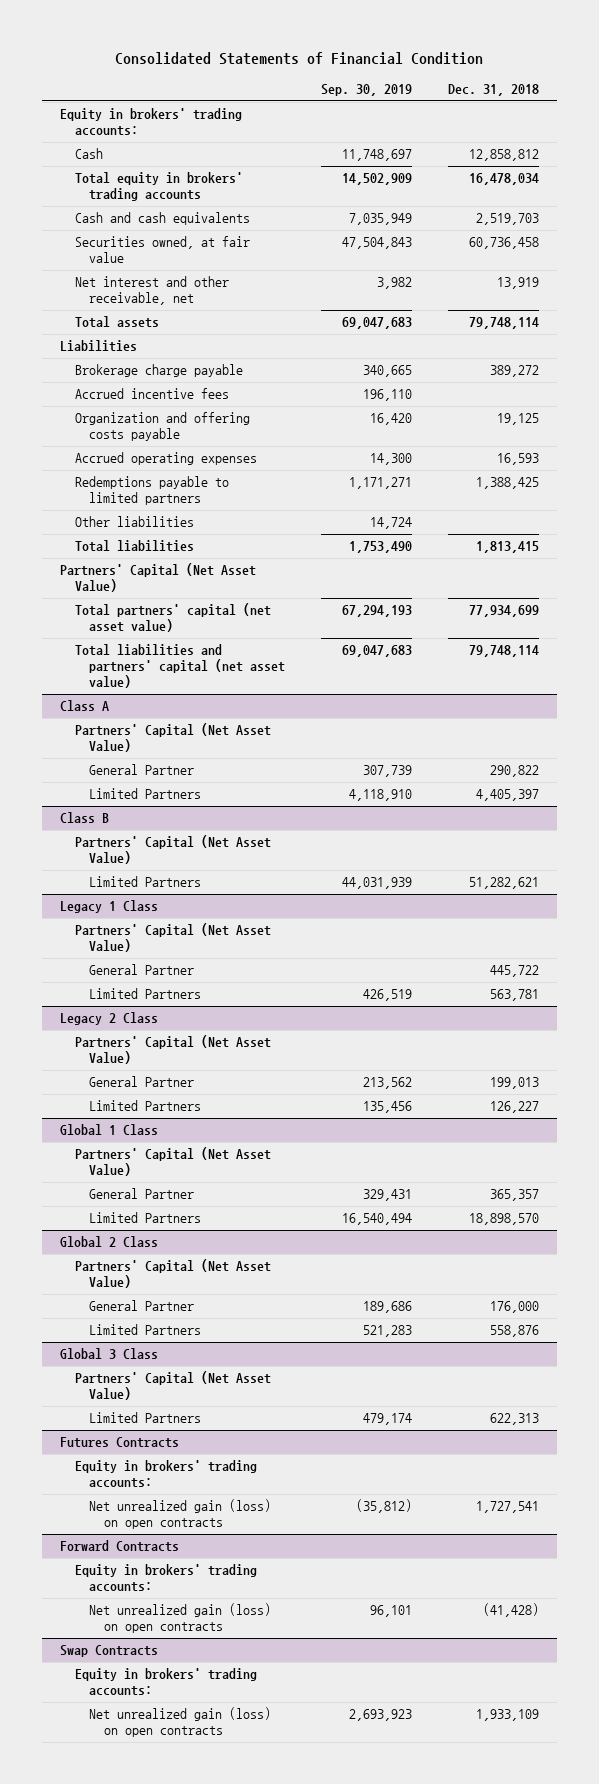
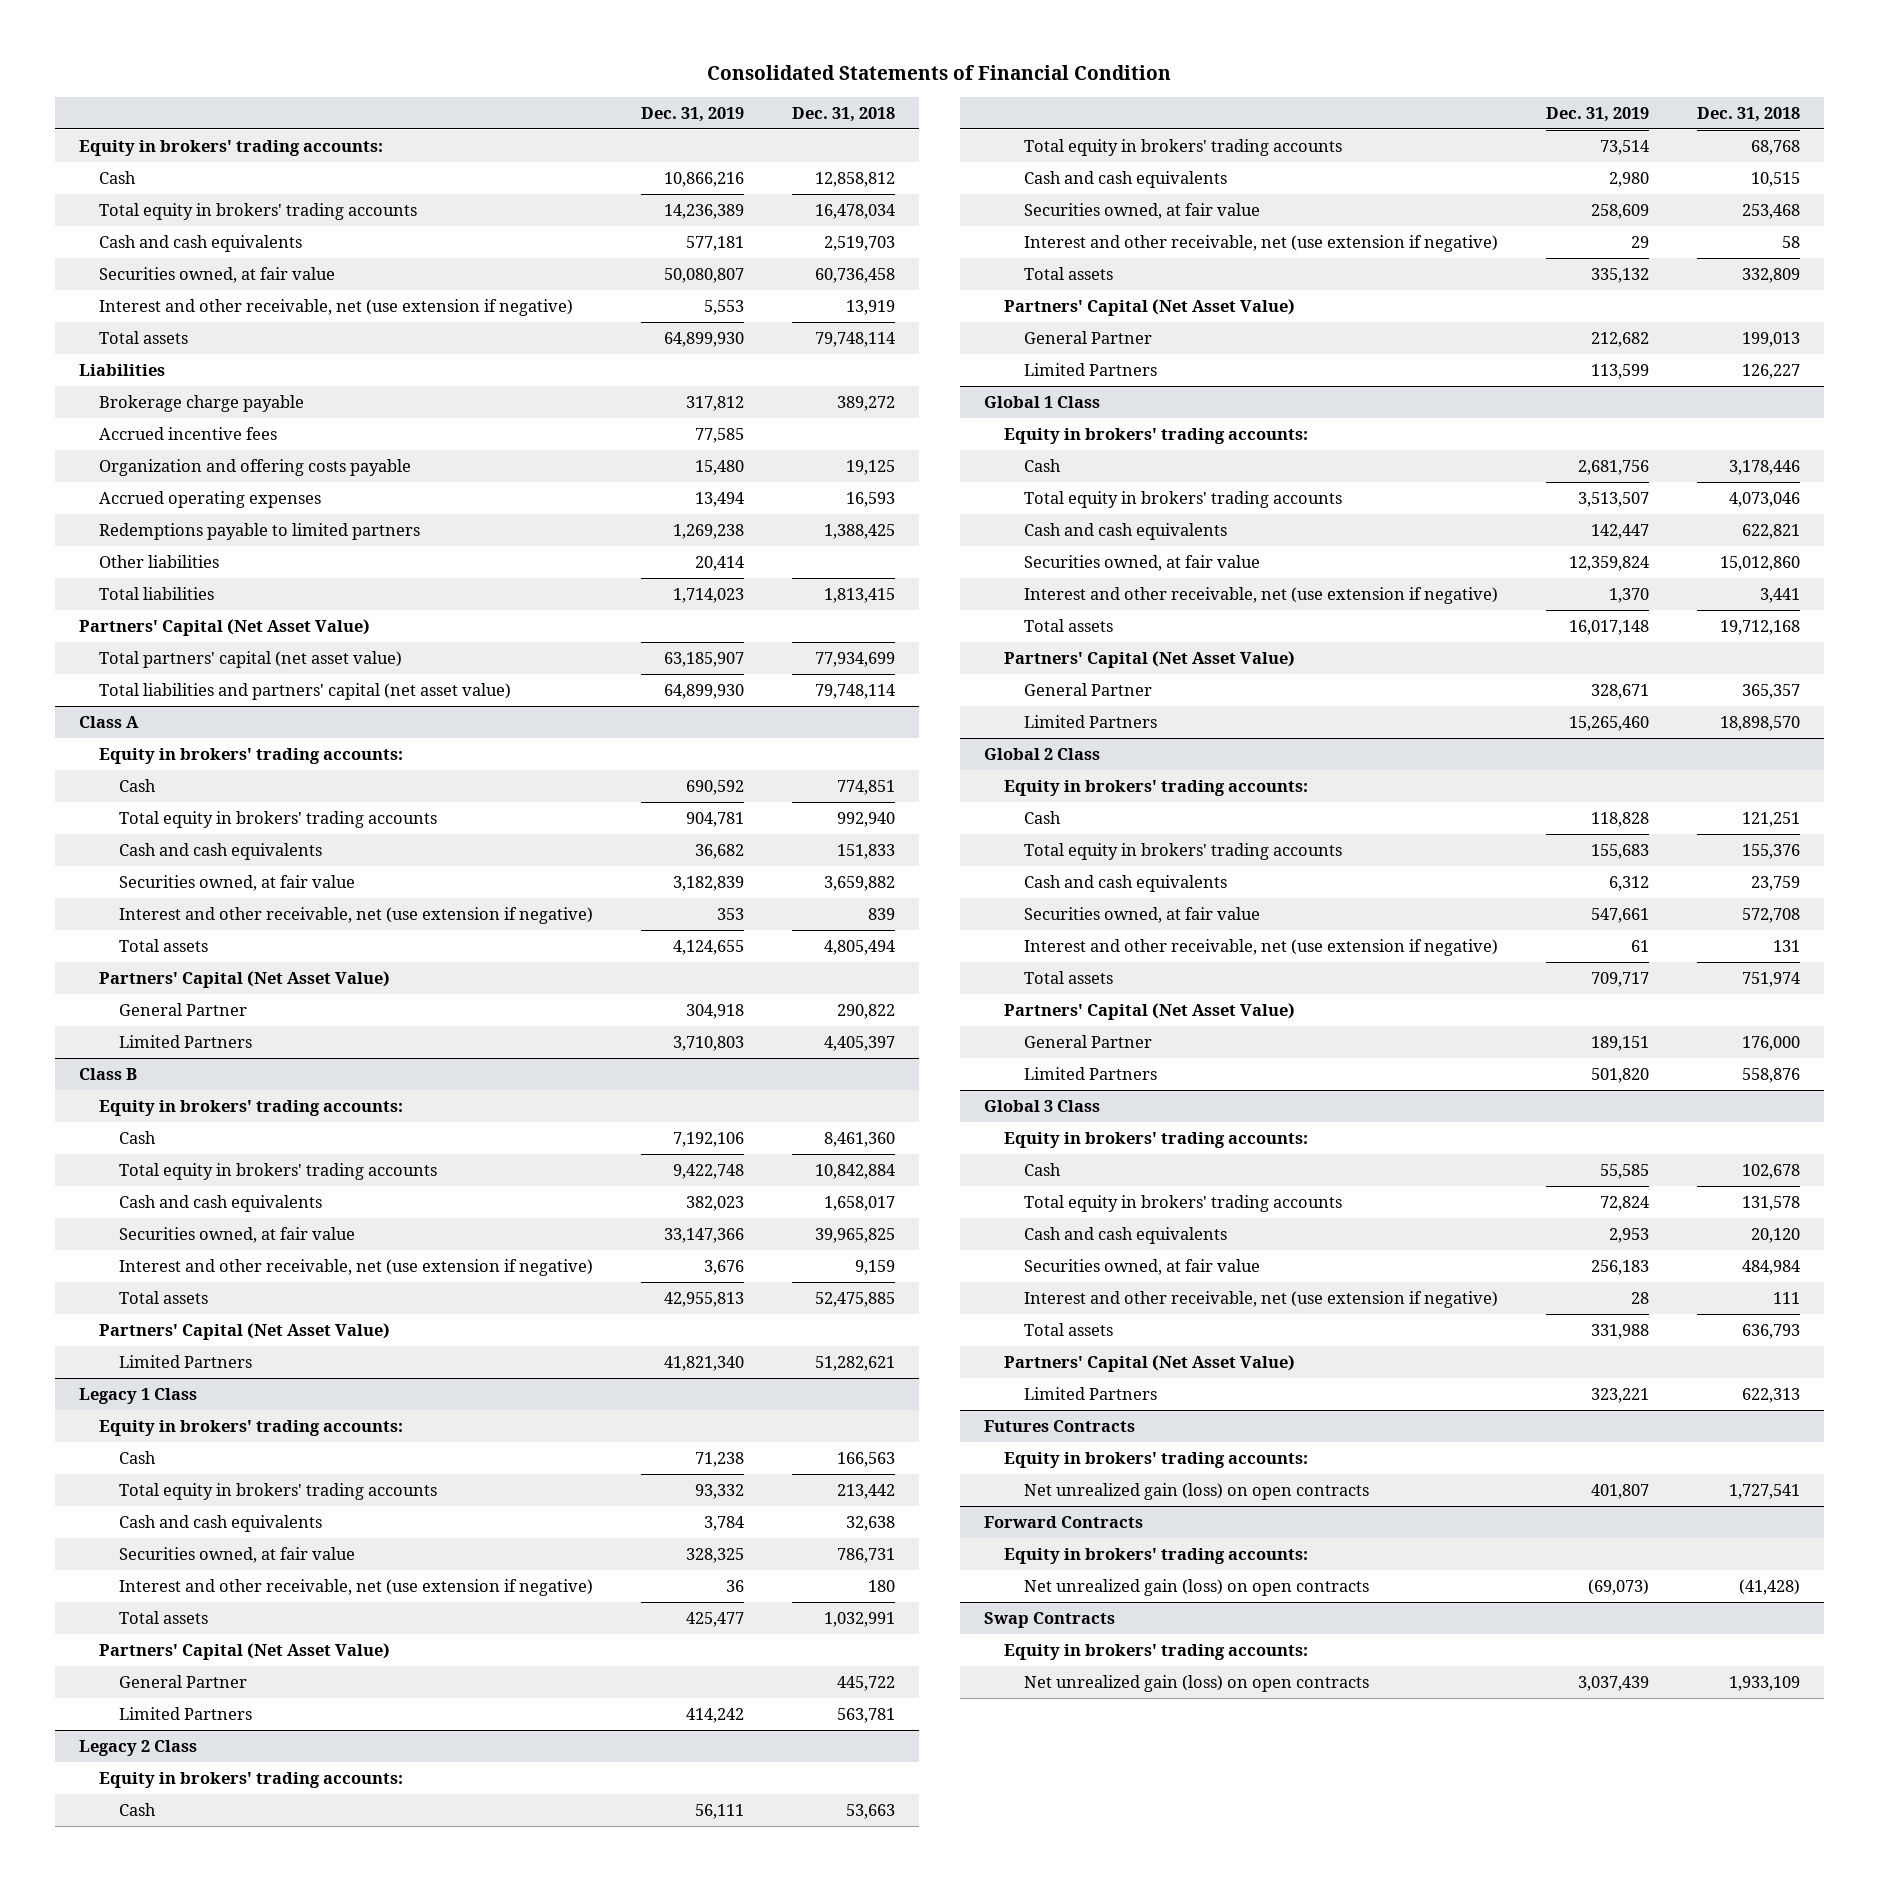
- | Sep. 30, 2019 | Dec. 31, 2018
+ | Dec. 31, 2019 | Dec. 31, 2018
- Net interest and other receivable, net | 3,982 | 13,919
+ Interest and other receivable, net (use extension if negative) | 5,553 | 13,919
@ Class A
+ Equity in brokers' trading accounts:
+ Cash | 690,592 | 774,851
+ Total equity in brokers' trading accounts | 904,781 | 992,940
+ Cash and cash equivalents | 36,682 | 151,833
+ Securities owned, at fair value | 3,182,839 | 3,659,882
+ Interest and other receivable, net (use extension if negative) | 353 | 839
+ Total assets | 4,124,655 | 4,805,494
@ Class B
+ Equity in brokers' trading accounts:
+ Cash | 7,192,106 | 8,461,360
+ Total equity in brokers' trading accounts | 9,422,748 | 10,842,884
+ Cash and cash equivalents | 382,023 | 1,658,017
+ Securities owned, at fair value | 33,147,366 | 39,965,825
+ Interest and other receivable, net (use extension if negative) | 3,676 | 9,159
+ Total assets | 42,955,813 | 52,475,885
@ Legacy 1 Class
+ Equity in brokers' trading accounts:
+ Cash | 71,238 | 166,563
+ Total equity in brokers' trading accounts | 93,332 | 213,442
+ Cash and cash equivalents | 3,784 | 32,638
+ Securities owned, at fair value | 328,325 | 786,731
+ Interest and other receivable, net (use extension if negative) | 36 | 180
+ Total assets | 425,477 | 1,032,991
@ Legacy 2 Class
+ Equity in brokers' trading accounts:
+ Cash | 56,111 | 53,663
+ Total equity in brokers' trading accounts | 73,514 | 68,768
+ Cash and cash equivalents | 2,980 | 10,515
+ Securities owned, at fair value | 258,609 | 253,468
+ Interest and other receivable, net (use extension if negative) | 29 | 58
+ Total assets | 335,132 | 332,809
@ Global 1 Class
+ Equity in brokers' trading accounts:
+ Cash | 2,681,756 | 3,178,446
+ Total equity in brokers' trading accounts | 3,513,507 | 4,073,046
+ Cash and cash equivalents | 142,447 | 622,821
+ Securities owned, at fair value | 12,359,824 | 15,012,860
+ Interest and other receivable, net (use extension if negative) | 1,370 | 3,441
+ Total assets | 16,017,148 | 19,712,168
@ Global 2 Class
+ Equity in brokers' trading accounts:
+ Cash | 118,828 | 121,251
+ Total equity in brokers' trading accounts | 155,683 | 155,376
+ Cash and cash equivalents | 6,312 | 23,759
+ Securities owned, at fair value | 547,661 | 572,708
+ Interest and other receivable, net (use extension if negative) | 61 | 131
+ Total assets | 709,717 | 751,974
@ Global 3 Class
+ Equity in brokers' trading accounts:
+ Cash | 55,585 | 102,678
+ Total equity in brokers' trading accounts | 72,824 | 131,578
+ Cash and cash equivalents | 2,953 | 20,120
+ Securities owned, at fair value | 256,183 | 484,984
+ Interest and other receivable, net (use extension if negative) | 28 | 111
+ Total assets | 331,988 | 636,793

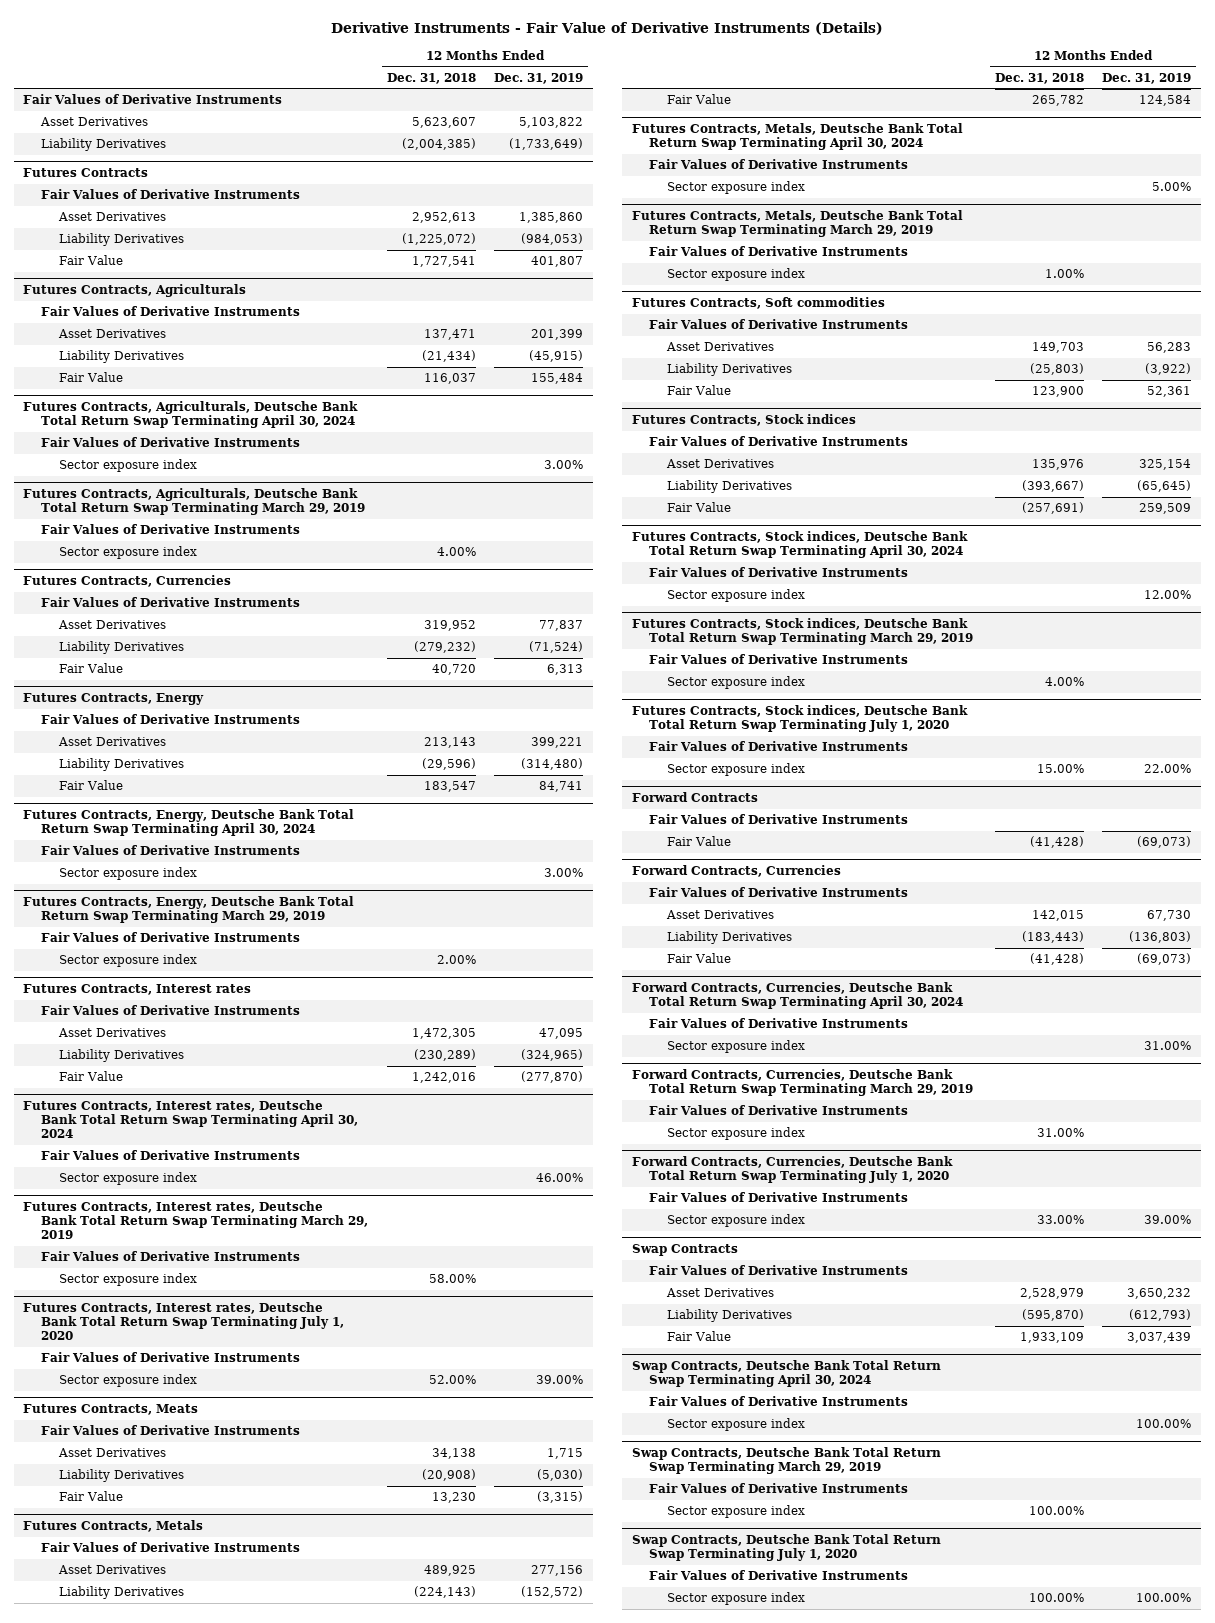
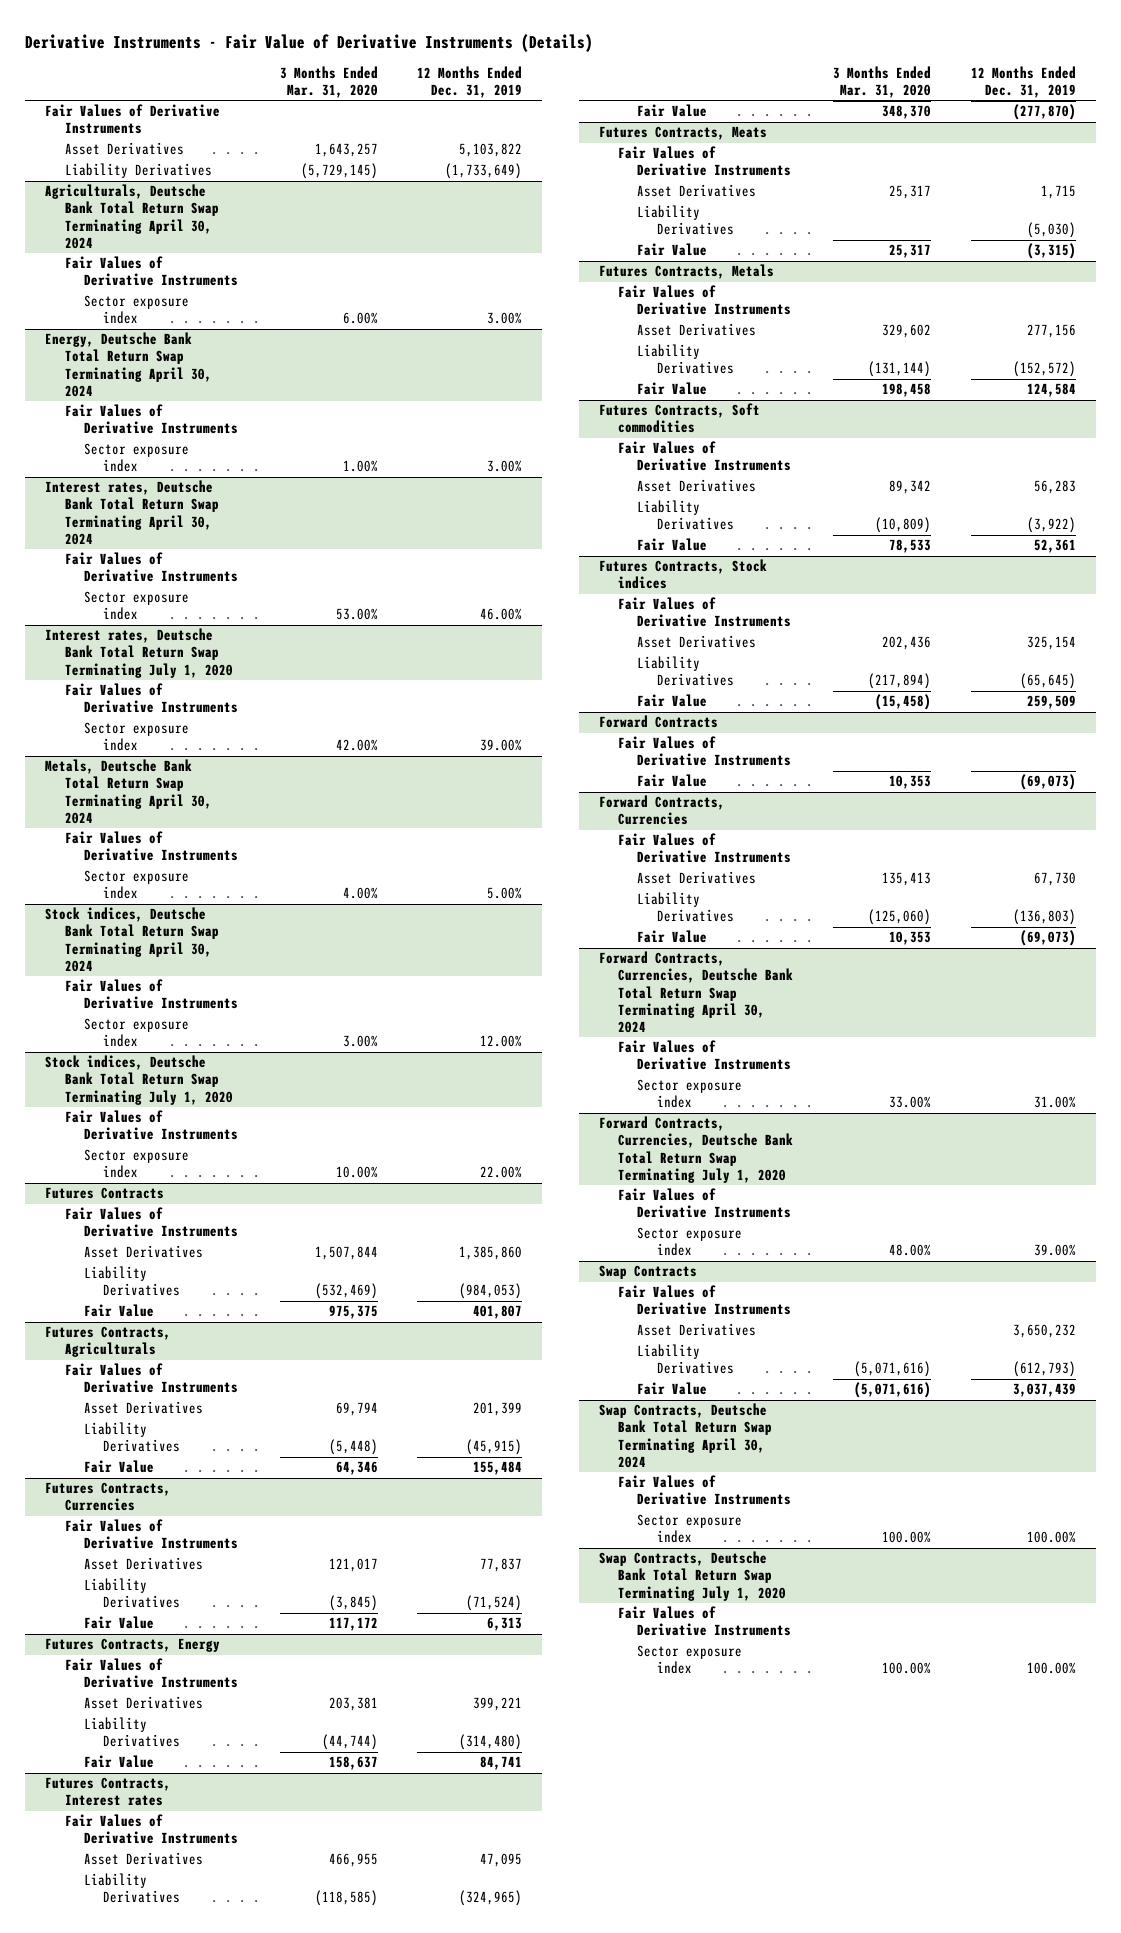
- | 12 Months Ended Dec. 31, 2018 | 12 Months Ended Dec. 31, 2019
+ | 3 Months Ended Mar. 31, 2020 | 12 Months Ended Dec. 31, 2019
+ Agriculturals, Deutsche Bank Total Return Swap Terminating April 30, 2024
+ Fair Values of Derivative Instruments
+ Sector exposure index | 6.00% | 3.00%
+ Energy, Deutsche Bank Total Return Swap Terminating April 30, 2024
+ Fair Values of Derivative Instruments
+ Sector exposure index | 1.00% | 3.00%
+ Interest rates, Deutsche Bank Total Return Swap Terminating April 30, 2024
+ Fair Values of Derivative Instruments
+ Sector exposure index | 53.00% | 46.00%
+ Interest rates, Deutsche Bank Total Return Swap Terminating July 1, 2020
+ Fair Values of Derivative Instruments
+ Sector exposure index | 42.00% | 39.00%
+ Metals, Deutsche Bank Total Return Swap Terminating April 30, 2024
+ Fair Values of Derivative Instruments
+ Sector exposure index | 4.00% | 5.00%
+ Stock indices, Deutsche Bank Total Return Swap Terminating April 30, 2024
+ Fair Values of Derivative Instruments
+ Sector exposure index | 3.00% | 12.00%
+ Stock indices, Deutsche Bank Total Return Swap Terminating July 1, 2020
+ Fair Values of Derivative Instruments
+ Sector exposure index | 10.00% | 22.00%
- Futures Contracts, Agriculturals, Deutsche Bank Total Return Swap Terminating April 30, 2024
- Fair Values of Derivative Instruments
- Sector exposure index | | 3.00%
- Futures Contracts, Agriculturals, Deutsche Bank Total Return Swap Terminating March 29, 2019
- Fair Values of Derivative Instruments
- Sector exposure index | 4.00% |
- Futures Contracts, Energy, Deutsche Bank Total Return Swap Terminating April 30, 2024
- Fair Values of Derivative Instruments
- Sector exposure index | | 3.00%
- Futures Contracts, Energy, Deutsche Bank Total Return Swap Terminating March 29, 2019
- Fair Values of Derivative Instruments
- Sector exposure index | 2.00% |
- Futures Contracts, Interest rates, Deutsche Bank Total Return Swap Terminating April 30, 2024
- Fair Values of Derivative Instruments
- Sector exposure index | | 46.00%
- Futures Contracts, Interest rates, Deutsche Bank Total Return Swap Terminating March 29, 2019
- Fair Values of Derivative Instruments
- Sector exposure index | 58.00% |
- Futures Contracts, Interest rates, Deutsche Bank Total Return Swap Terminating July 1, 2020
- Fair Values of Derivative Instruments
- Sector exposure index | 52.00% | 39.00%
- Futures Contracts, Metals, Deutsche Bank Total Return Swap Terminating April 30, 2024
- Fair Values of Derivative Instruments
- Sector exposure index | | 5.00%
- Futures Contracts, Metals, Deutsche Bank Total Return Swap Terminating March 29, 2019
- Fair Values of Derivative Instruments
- Sector exposure index | 1.00% |
- Futures Contracts, Stock indices, Deutsche Bank Total Return Swap Terminating April 30, 2024
- Fair Values of Derivative Instruments
- Sector exposure index | | 12.00%
- Futures Contracts, Stock indices, Deutsche Bank Total Return Swap Terminating March 29, 2019
- Fair Values of Derivative Instruments
- Sector exposure index | 4.00% |
- Futures Contracts, Stock indices, Deutsche Bank Total Return Swap Terminating July 1, 2020
- Fair Values of Derivative Instruments
- Sector exposure index | 15.00% | 22.00%
- Forward Contracts, Currencies, Deutsche Bank Total Return Swap Terminating March 29, 2019
- Fair Values of Derivative Instruments
- Sector exposure index | 31.00% |
- Swap Contracts, Deutsche Bank Total Return Swap Terminating March 29, 2019
- Fair Values of Derivative Instruments
- Sector exposure index | 100.00% |

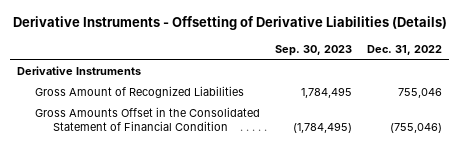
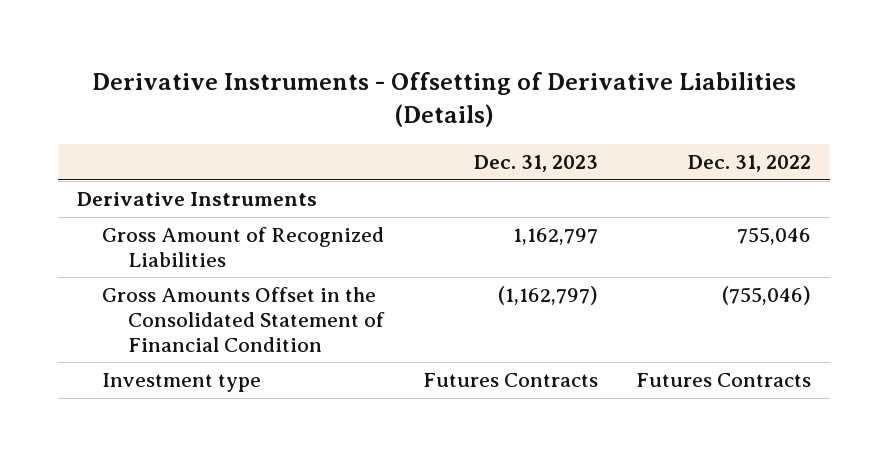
- | Sep. 30, 2023 | Dec. 31, 2022
+ | Dec. 31, 2023 | Dec. 31, 2022
+ Investment type | Futures Contracts | Futures Contracts

